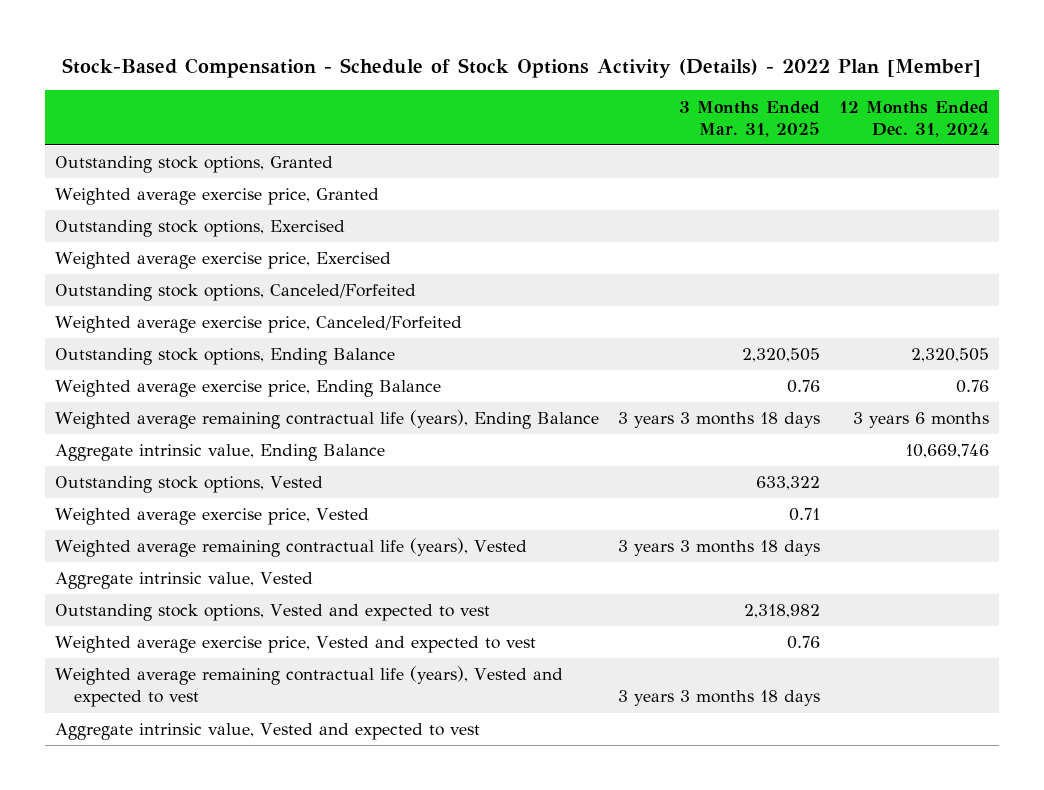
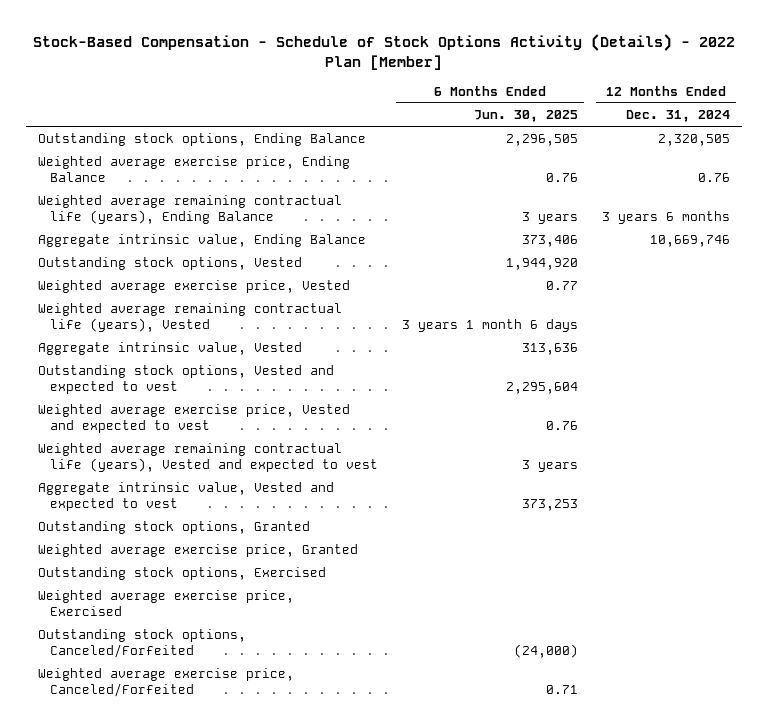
- | 3 Months Ended Mar. 31, 2025 | 12 Months Ended Dec. 31, 2024
+ | 6 Months Ended Jun. 30, 2025 | 12 Months Ended Dec. 31, 2024
moved down: Outstanding stock options, Granted
moved down: Weighted average exercise price, Granted
moved down: Outstanding stock options, Exercised
moved down: Weighted average exercise price, Exercised
moved down: Outstanding stock options, Canceled/Forfeited | (24,000) |
moved down: Weighted average exercise price, Canceled/Forfeited | 0.71 |

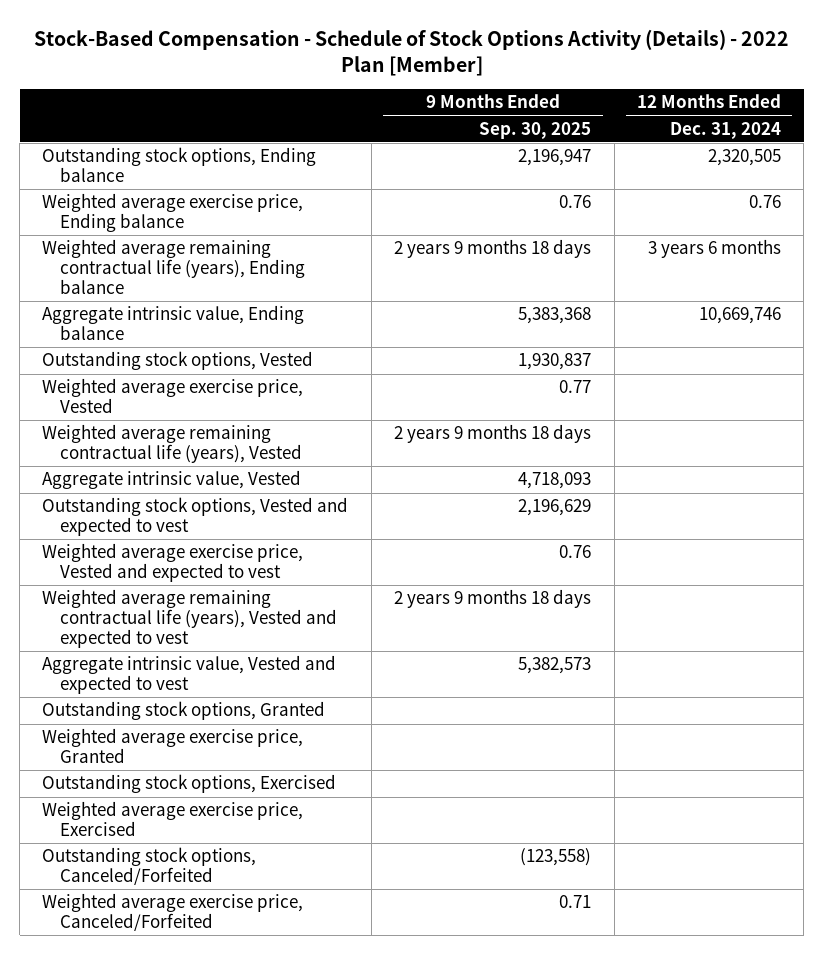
- | 6 Months Ended Jun. 30, 2025 | 12 Months Ended Dec. 31, 2024
+ | 9 Months Ended Sep. 30, 2025 | 12 Months Ended Dec. 31, 2024
- Outstanding stock options, Ending Balance | 2,296,505 | 2,320,505
- Weighted average exercise price, Ending Balance | 0.76 | 0.76
- Weighted average remaining contractual life (years), Ending Balance | 3 years | 3 years 6 months
- Aggregate intrinsic value, Ending Balance | 373,406 | 10,669,746
+ Outstanding stock options, Ending balance | 2,196,947 | 2,320,505
+ Weighted average exercise price, Ending balance | 0.76 | 0.76
+ Weighted average remaining contractual life (years), Ending balance | 2 years 9 months 18 days | 3 years 6 months
+ Aggregate intrinsic value, Ending balance | 5,383,368 | 10,669,746

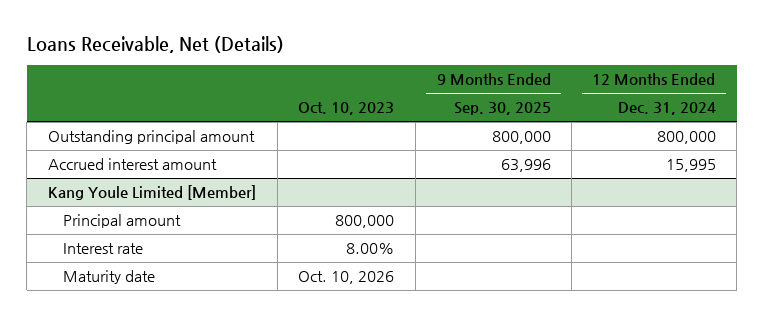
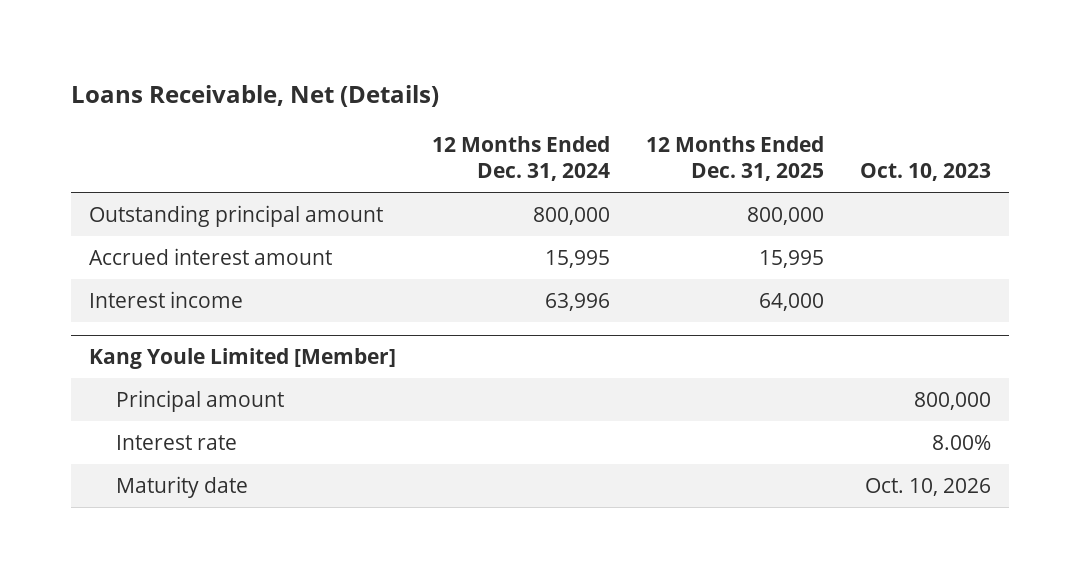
- | Oct. 10, 2023 | 9 Months Ended Sep. 30, 2025 | 12 Months Ended Dec. 31, 2024
+ | 12 Months Ended Dec. 31, 2024 | 12 Months Ended Dec. 31, 2025 | Oct. 10, 2023
+ Interest income | 63,996 | 64,000 |

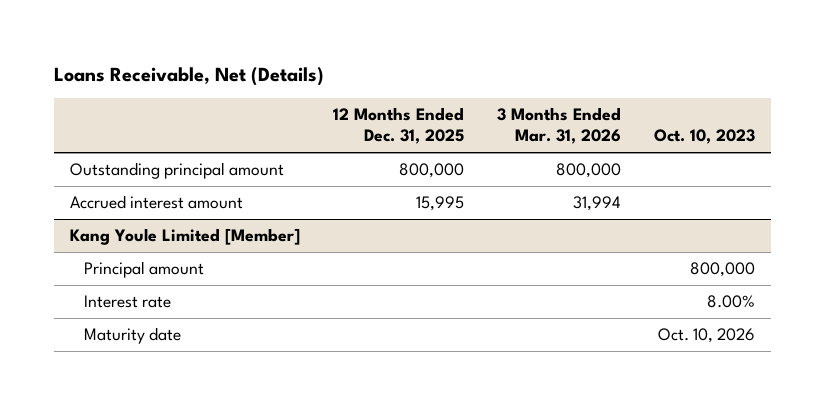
- | 12 Months Ended Dec. 31, 2024 | 12 Months Ended Dec. 31, 2025 | Oct. 10, 2023
+ | 12 Months Ended Dec. 31, 2025 | 3 Months Ended Mar. 31, 2026 | Oct. 10, 2023
- Interest income | 63,996 | 64,000 |

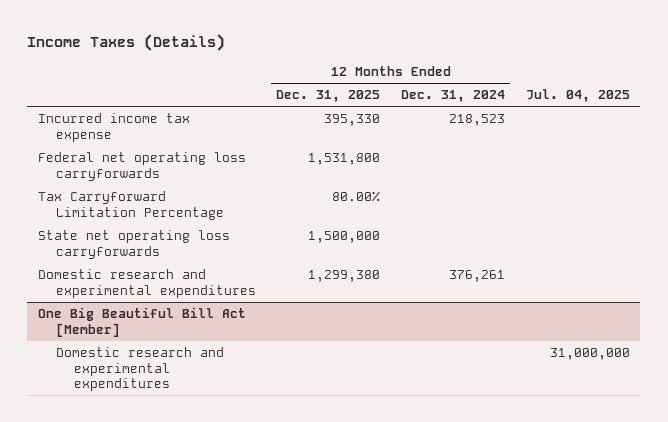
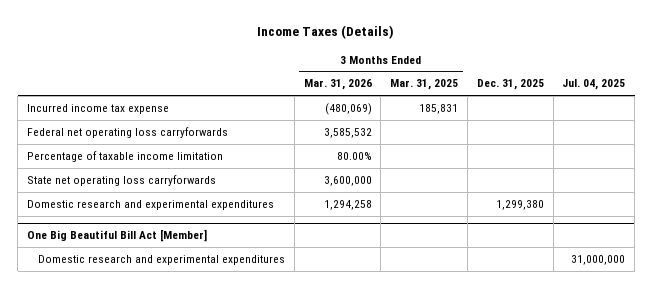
- | 12 Months Ended Dec. 31, 2025 | 12 Months Ended Dec. 31, 2024 | Jul. 04, 2025
+ | 3 Months Ended Mar. 31, 2026 | 3 Months Ended Mar. 31, 2025 | Dec. 31, 2025 | Jul. 04, 2025
- Tax Carryforward Limitation Percentage | 80.00% | |
+ Percentage of taxable income limitation | 80.00% | | |

